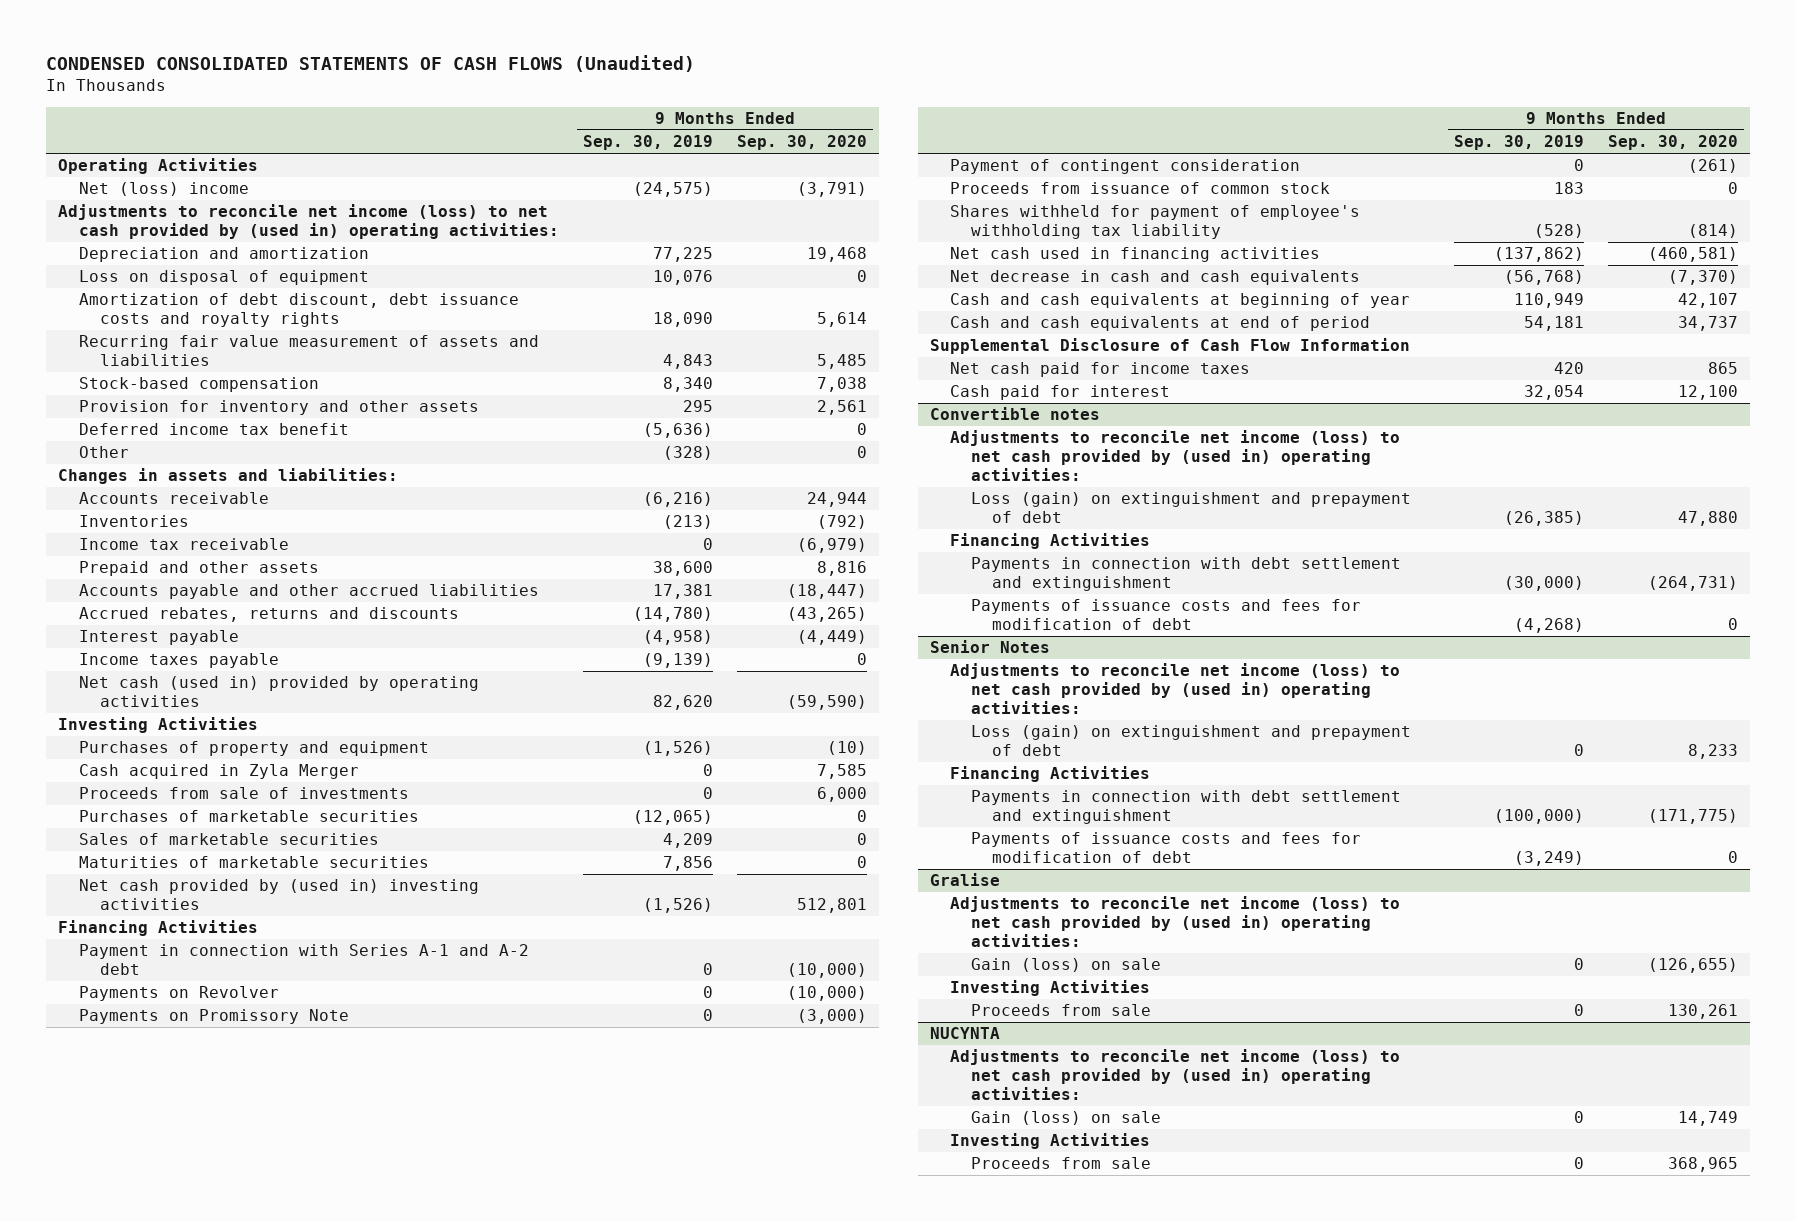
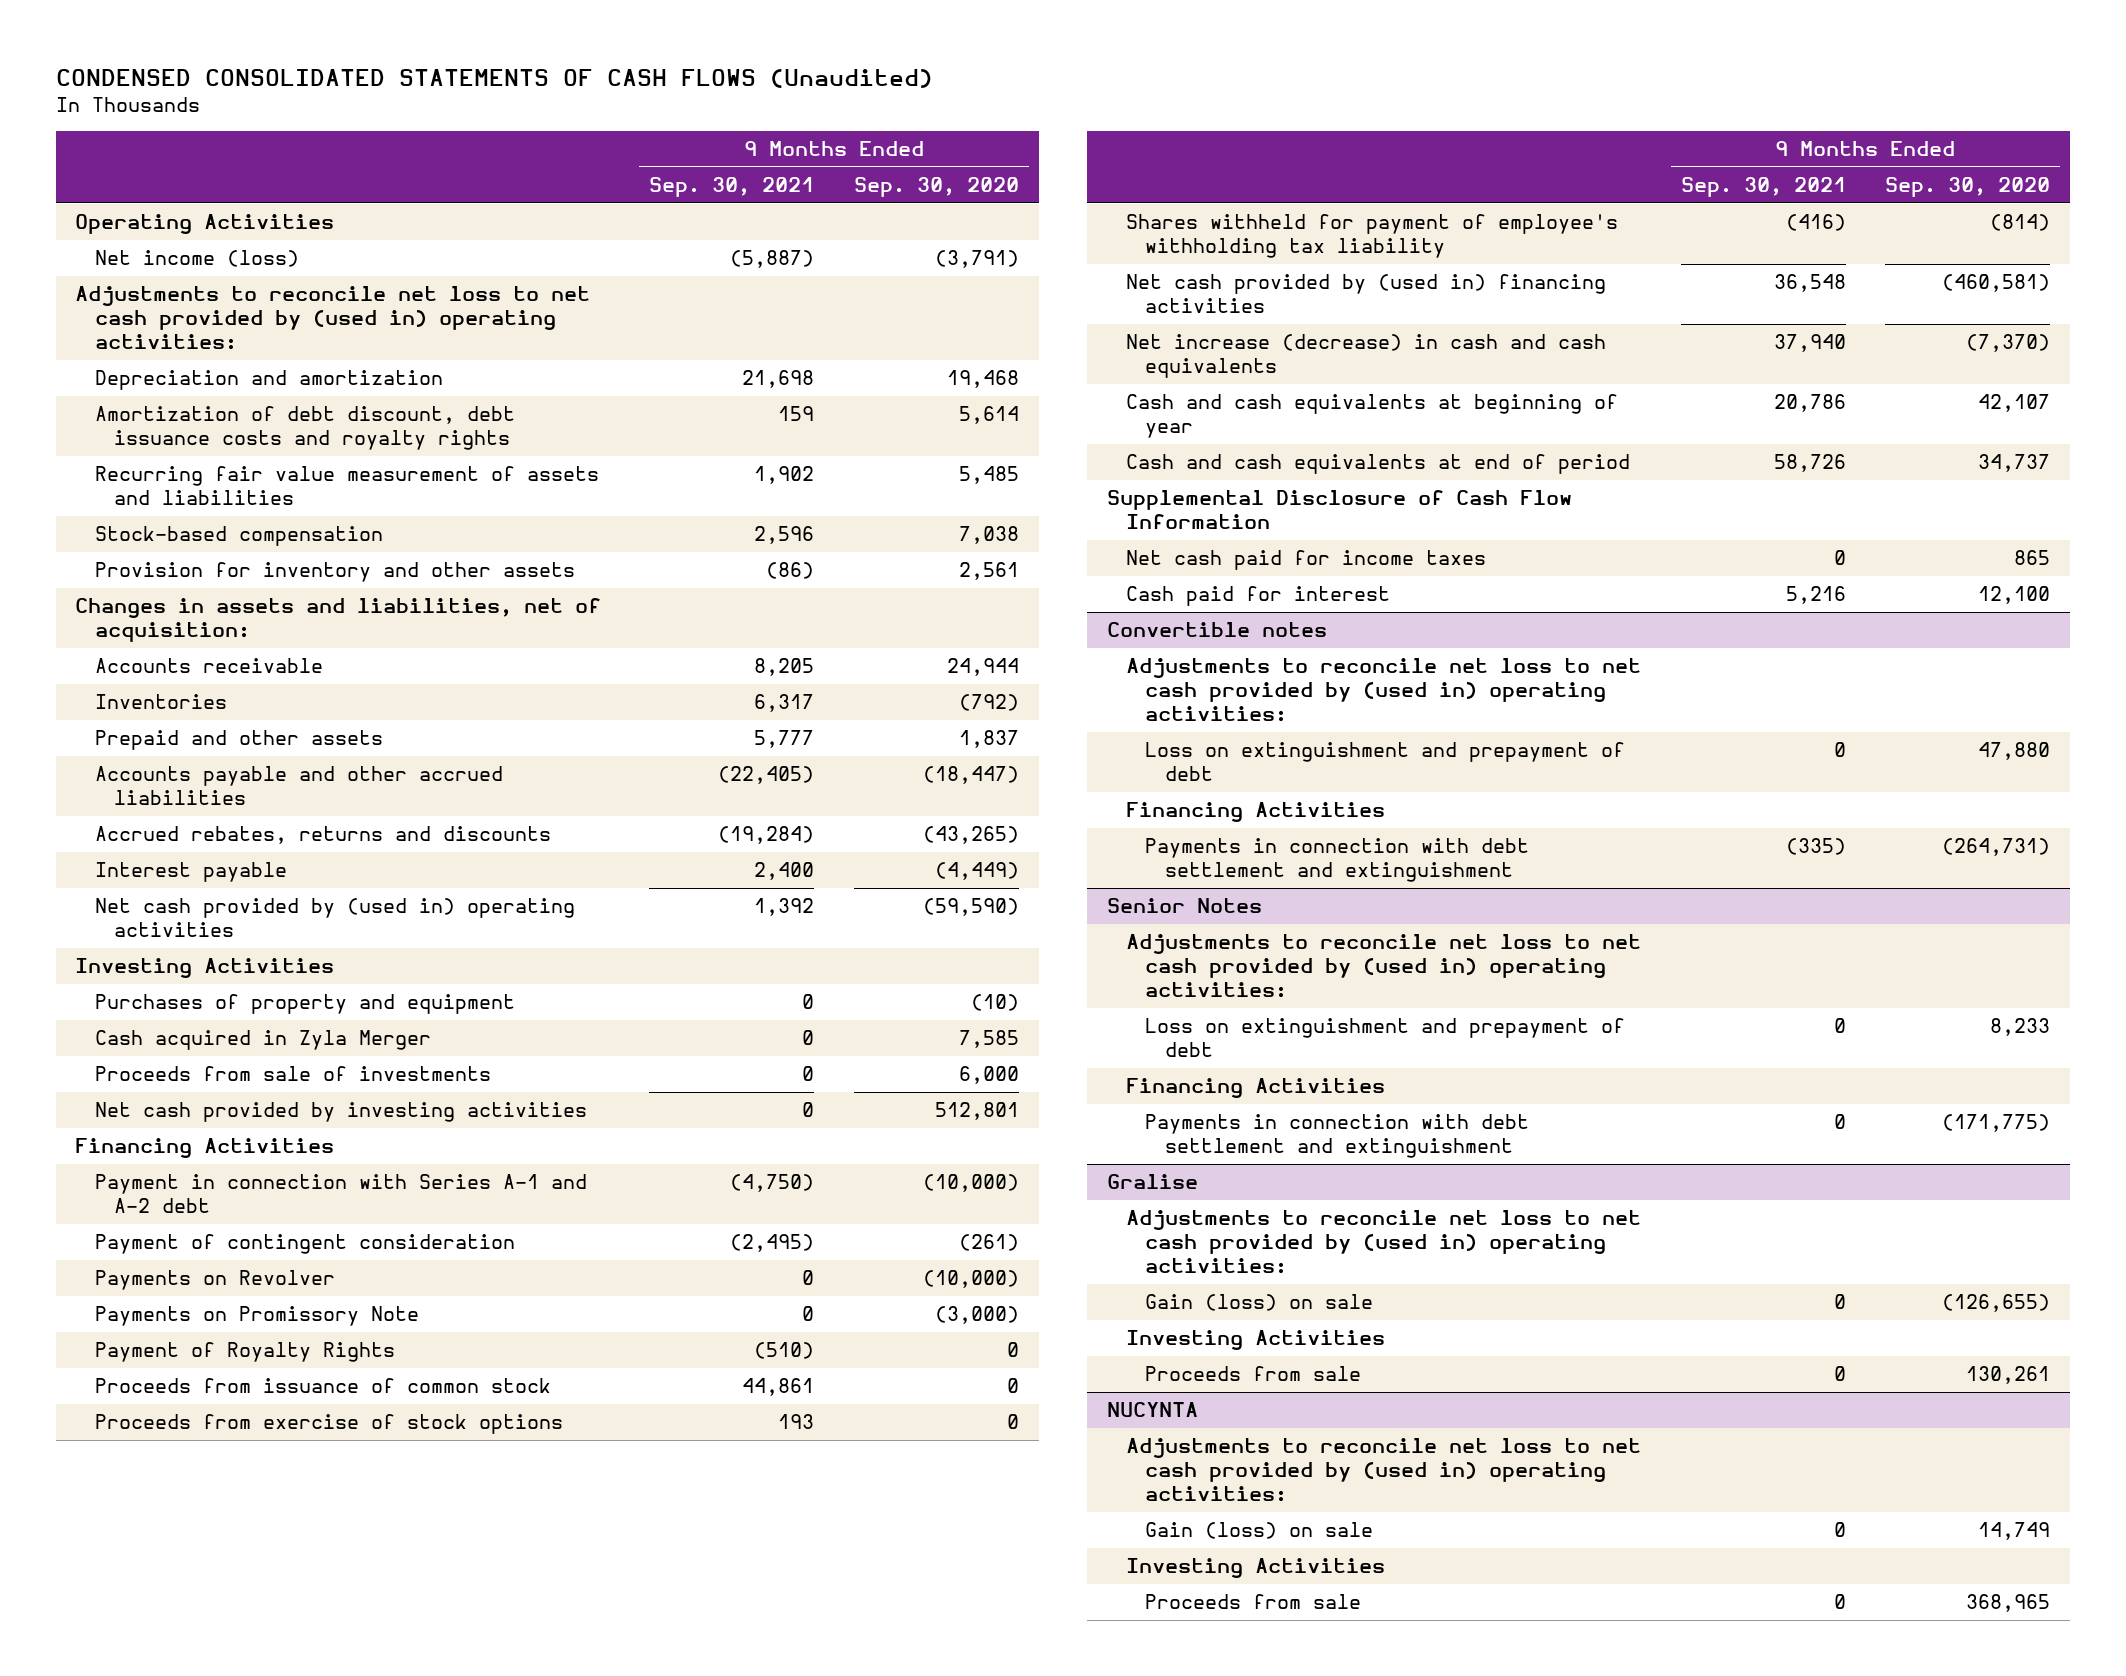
- | 9 Months Ended Sep. 30, 2019 | 9 Months Ended Sep. 30, 2020
+ | 9 Months Ended Sep. 30, 2021 | 9 Months Ended Sep. 30, 2020
- Net (loss) income | (24,575) | (3,791)
- Adjustments to reconcile net income (loss) to net cash provided by (used in) operating activities:
+ Net income (loss) | (5,887) | (3,791)
+ Adjustments to reconcile net loss to net cash provided by (used in) operating activities:
- Loss on disposal of equipment | 10,076 | 0
- Deferred income tax benefit | (5,636) | 0
- Other | (328) | 0
- Changes in assets and liabilities:
+ Changes in assets and liabilities, net of acquisition:
- Income tax receivable | 0 | (6,979)
- Prepaid and other assets | 38,600 | 8,816
+ Prepaid and other assets | 5,777 | 1,837
- Income taxes payable | (9,139) | 0
- Net cash (used in) provided by operating activities | 82,620 | (59,590)
+ Net cash provided by (used in) operating activities | 1,392 | (59,590)
- Purchases of marketable securities | (12,065) | 0
- Sales of marketable securities | 4,209 | 0
- Maturities of marketable securities | 7,856 | 0
- Net cash provided by (used in) investing activities | (1,526) | 512,801
+ Net cash provided by investing activities | 0 | 512,801
moved up: Payment of contingent consideration | (2,495) | (261)
+ Payment of Royalty Rights | (510) | 0
+ Proceeds from exercise of stock options | 193 | 0
- Net cash used in financing activities | (137,862) | (460,581)
- Net decrease in cash and cash equivalents | (56,768) | (7,370)
+ Net cash provided by (used in) financing activities | 36,548 | (460,581)
+ Net increase (decrease) in cash and cash equivalents | 37,940 | (7,370)
@ Convertible notes
- Adjustments to reconcile net income (loss) to net cash provided by (used in) operating activities:
- Loss (gain) on extinguishment and prepayment of debt | (26,385) | 47,880
+ Adjustments to reconcile net loss to net cash provided by (used in) operating activities:
+ Loss on extinguishment and prepayment of debt | 0 | 47,880
- Payments of issuance costs and fees for modification of debt | (4,268) | 0
@ Senior Notes
- Adjustments to reconcile net income (loss) to net cash provided by (used in) operating activities:
- Loss (gain) on extinguishment and prepayment of debt | 0 | 8,233
+ Adjustments to reconcile net loss to net cash provided by (used in) operating activities:
+ Loss on extinguishment and prepayment of debt | 0 | 8,233
- Payments of issuance costs and fees for modification of debt | (3,249) | 0
@ Gralise
- Adjustments to reconcile net income (loss) to net cash provided by (used in) operating activities:
+ Adjustments to reconcile net loss to net cash provided by (used in) operating activities:
@ NUCYNTA
- Adjustments to reconcile net income (loss) to net cash provided by (used in) operating activities:
+ Adjustments to reconcile net loss to net cash provided by (used in) operating activities:

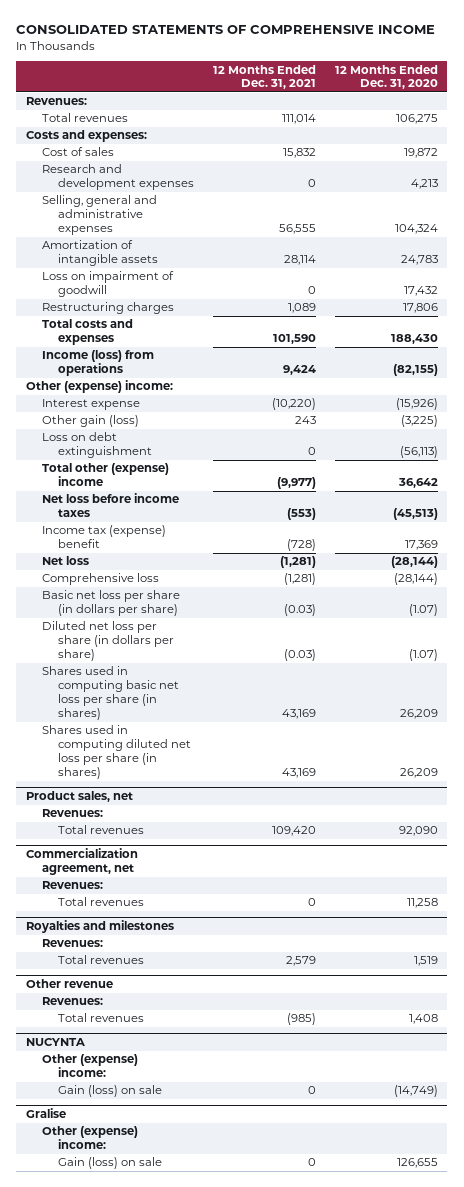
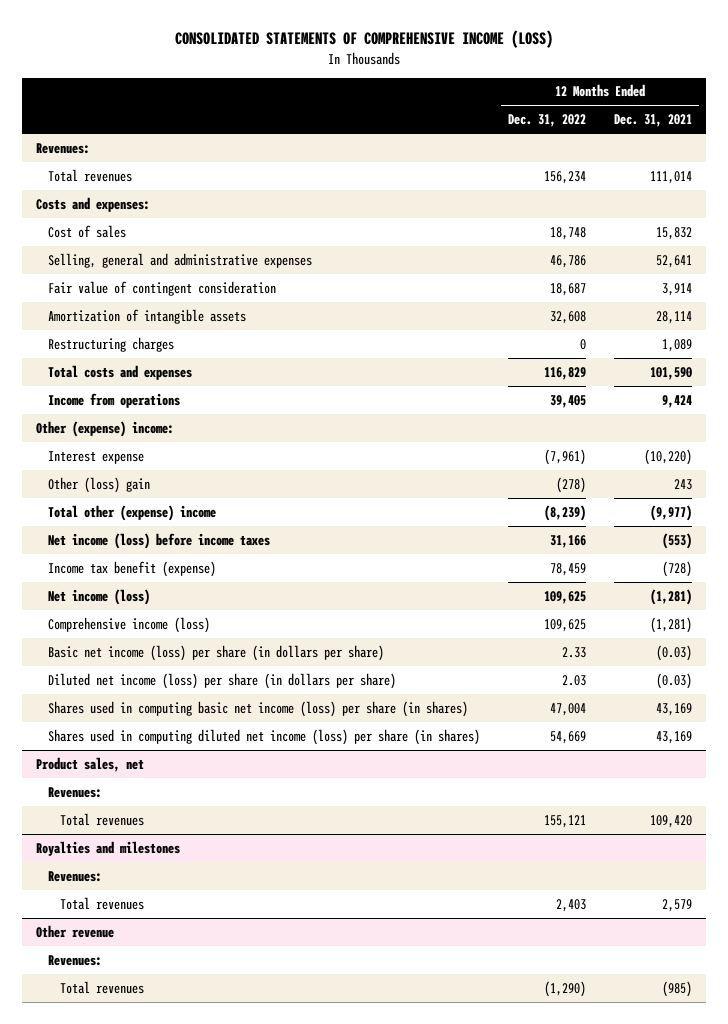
- CONSOLIDATED STATEMENTS OF COMPREHENSIVE INCOME
+ CONSOLIDATED STATEMENTS OF COMPREHENSIVE INCOME (LOSS)
- | 12 Months Ended Dec. 31, 2021 | 12 Months Ended Dec. 31, 2020
+ | 12 Months Ended Dec. 31, 2022 | 12 Months Ended Dec. 31, 2021
- Research and development expenses | 0 | 4,213
- Selling, general and administrative expenses | 56,555 | 104,324
+ Selling, general and administrative expenses | 46,786 | 52,641
+ Fair value of contingent consideration | 18,687 | 3,914
- Loss on impairment of goodwill | 0 | 17,432
- Income (loss) from operations | 9,424 | (82,155)
+ Income from operations | 39,405 | 9,424
- Other gain (loss) | 243 | (3,225)
- Loss on debt extinguishment | 0 | (56,113)
+ Other (loss) gain | (278) | 243
- Net loss before income taxes | (553) | (45,513)
- Income tax (expense) benefit | (728) | 17,369
- Net loss | (1,281) | (28,144)
- Comprehensive loss | (1,281) | (28,144)
- Basic net loss per share (in dollars per share) | (0.03) | (1.07)
- Diluted net loss per share (in dollars per share) | (0.03) | (1.07)
- Shares used in computing basic net loss per share (in shares) | 43,169 | 26,209
- Shares used in computing diluted net loss per share (in shares) | 43,169 | 26,209
+ Net income (loss) before income taxes | 31,166 | (553)
+ Income tax benefit (expense) | 78,459 | (728)
+ Net income (loss) | 109,625 | (1,281)
+ Comprehensive income (loss) | 109,625 | (1,281)
+ Basic net income (loss) per share (in dollars per share) | 2.33 | (0.03)
+ Diluted net income (loss) per share (in dollars per share) | 2.03 | (0.03)
+ Shares used in computing basic net income (loss) per share (in shares) | 47,004 | 43,169
+ Shares used in computing diluted net income (loss) per share (in shares) | 54,669 | 43,169
- Commercialization agreement, net
- Revenues:
- Total revenues | 0 | 11,258
- NUCYNTA
- Other (expense) income:
- Gain (loss) on sale | 0 | (14,749)
- Gralise
- Other (expense) income:
- Gain (loss) on sale | 0 | 126,655

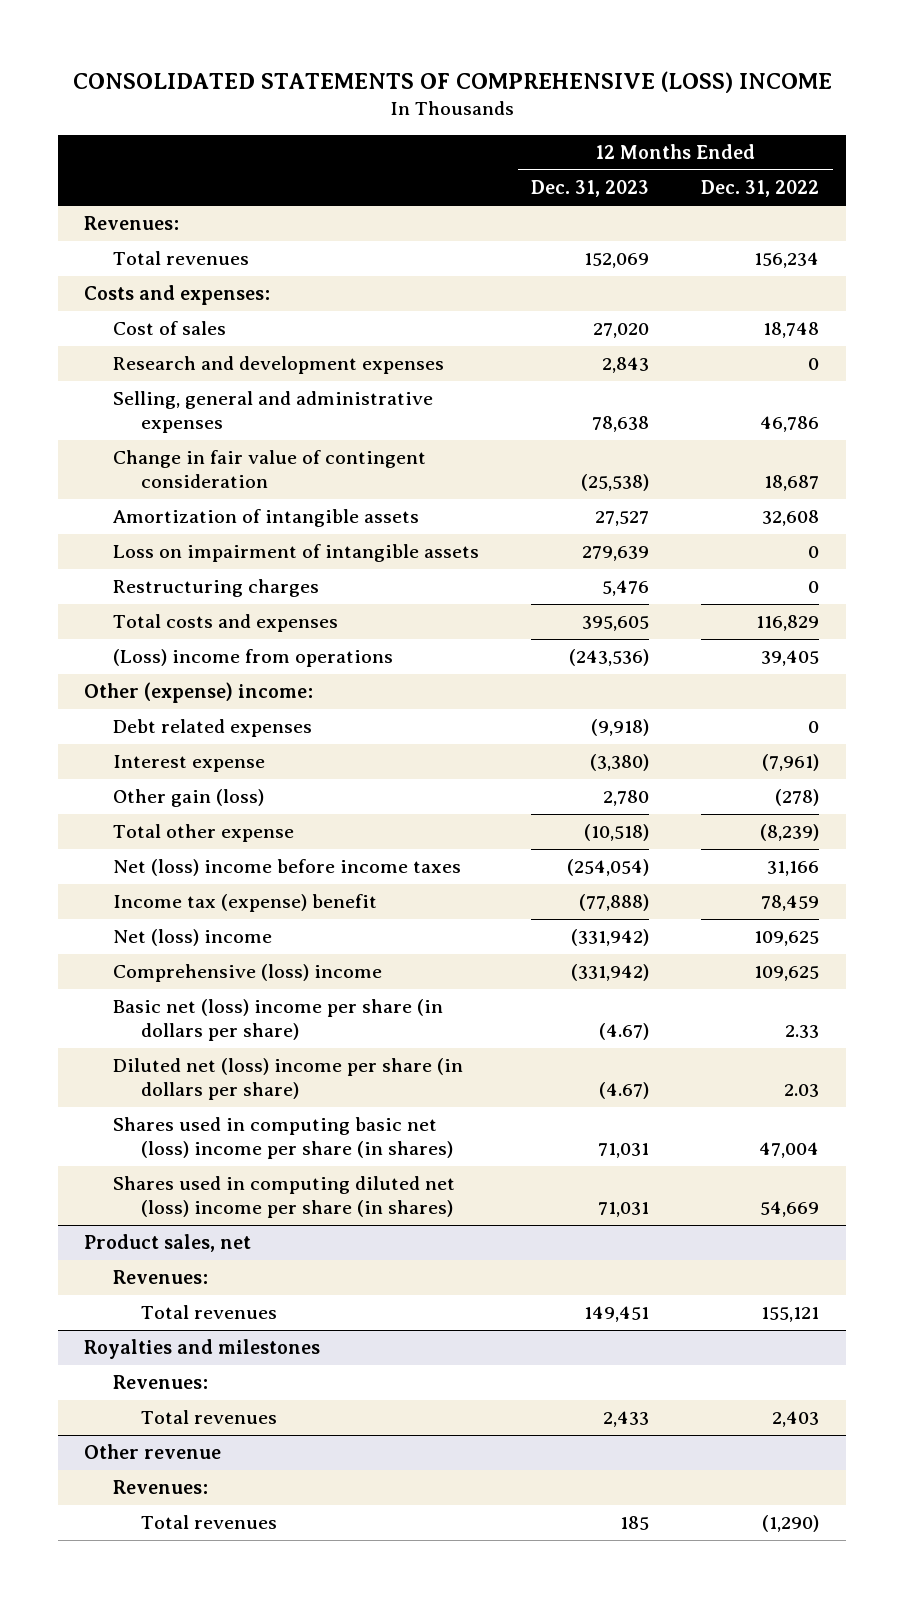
- CONSOLIDATED STATEMENTS OF COMPREHENSIVE INCOME (LOSS)
+ CONSOLIDATED STATEMENTS OF COMPREHENSIVE (LOSS) INCOME
- | 12 Months Ended Dec. 31, 2022 | 12 Months Ended Dec. 31, 2021
+ | 12 Months Ended Dec. 31, 2023 | 12 Months Ended Dec. 31, 2022
+ Research and development expenses | 2,843 | 0
- Fair value of contingent consideration | 18,687 | 3,914
+ Change in fair value of contingent consideration | (25,538) | 18,687
+ Loss on impairment of intangible assets | 279,639 | 0
- Income from operations | 39,405 | 9,424
+ (Loss) income from operations | (243,536) | 39,405
+ Debt related expenses | (9,918) | 0
- Other (loss) gain | (278) | 243
- Total other (expense) income | (8,239) | (9,977)
- Net income (loss) before income taxes | 31,166 | (553)
- Income tax benefit (expense) | 78,459 | (728)
- Net income (loss) | 109,625 | (1,281)
- Comprehensive income (loss) | 109,625 | (1,281)
- Basic net income (loss) per share (in dollars per share) | 2.33 | (0.03)
- Diluted net income (loss) per share (in dollars per share) | 2.03 | (0.03)
- Shares used in computing basic net income (loss) per share (in shares) | 47,004 | 43,169
- Shares used in computing diluted net income (loss) per share (in shares) | 54,669 | 43,169
+ Other gain (loss) | 2,780 | (278)
+ Total other expense | (10,518) | (8,239)
+ Net (loss) income before income taxes | (254,054) | 31,166
+ Income tax (expense) benefit | (77,888) | 78,459
+ Net (loss) income | (331,942) | 109,625
+ Comprehensive (loss) income | (331,942) | 109,625
+ Basic net (loss) income per share (in dollars per share) | (4.67) | 2.33
+ Diluted net (loss) income per share (in dollars per share) | (4.67) | 2.03
+ Shares used in computing basic net (loss) income per share (in shares) | 71,031 | 47,004
+ Shares used in computing diluted net (loss) income per share (in shares) | 71,031 | 54,669

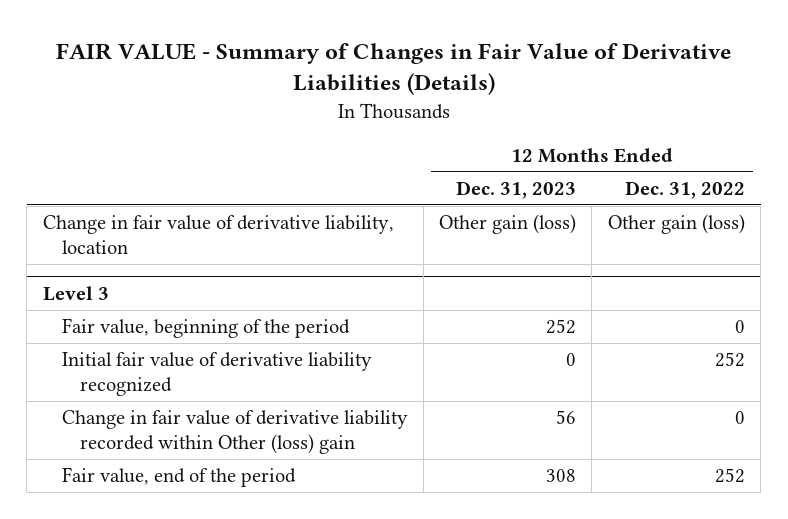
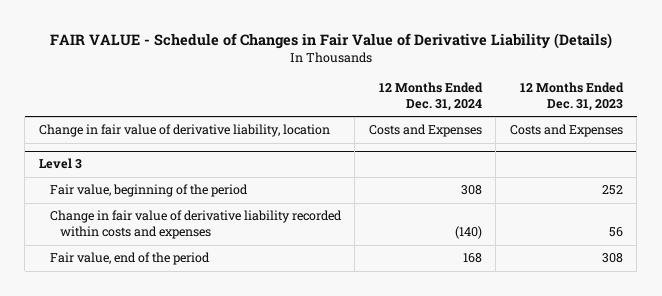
- FAIR VALUE - Summary of Changes in Fair Value of Derivative Liabilities (Details)
+ FAIR VALUE - Schedule of Changes in Fair Value of Derivative Liability (Details)
- | 12 Months Ended Dec. 31, 2023 | 12 Months Ended Dec. 31, 2022
+ | 12 Months Ended Dec. 31, 2024 | 12 Months Ended Dec. 31, 2023
- Change in fair value of derivative liability, location | Other gain (loss) | Other gain (loss)
+ Change in fair value of derivative liability, location | Costs and Expenses | Costs and Expenses
@ Level 3
- Initial fair value of derivative liability recognized | 0 | 252
- Change in fair value of derivative liability recorded within Other (loss) gain | 56 | 0
+ Change in fair value of derivative liability recorded within costs and expenses | (140) | 56

